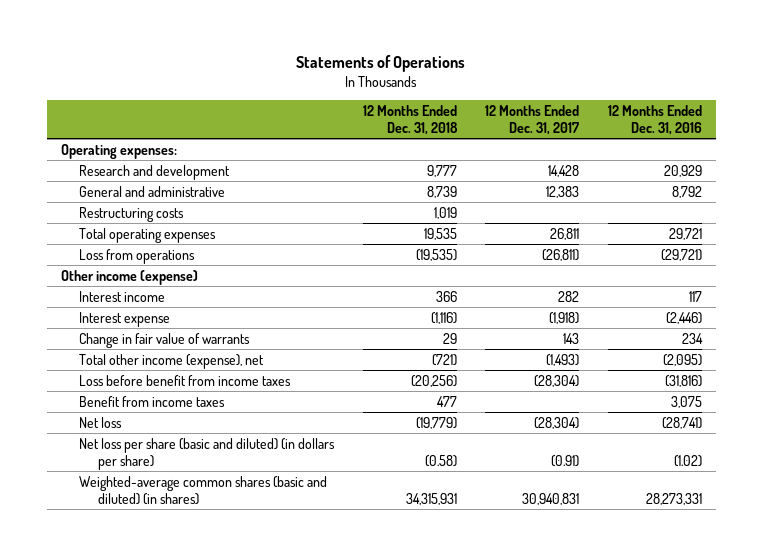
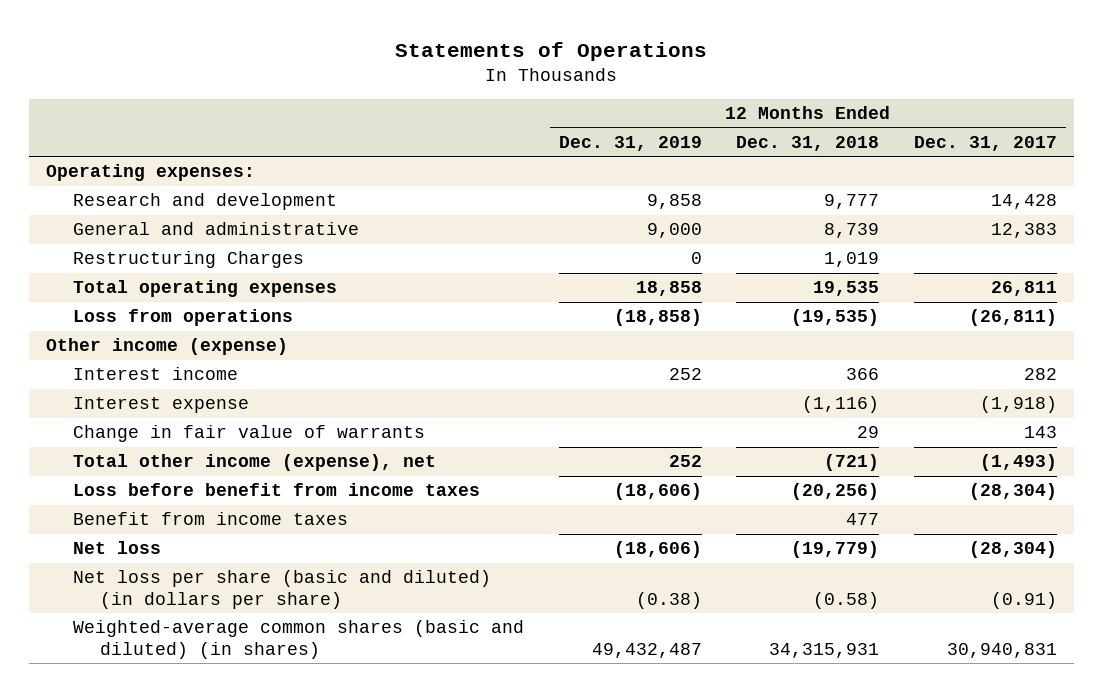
- | 12 Months Ended Dec. 31, 2018 | 12 Months Ended Dec. 31, 2017 | 12 Months Ended Dec. 31, 2016
+ | 12 Months Ended Dec. 31, 2019 | 12 Months Ended Dec. 31, 2018 | 12 Months Ended Dec. 31, 2017
- Restructuring costs | 1,019 | |
+ Restructuring Charges | 0 | 1,019 |

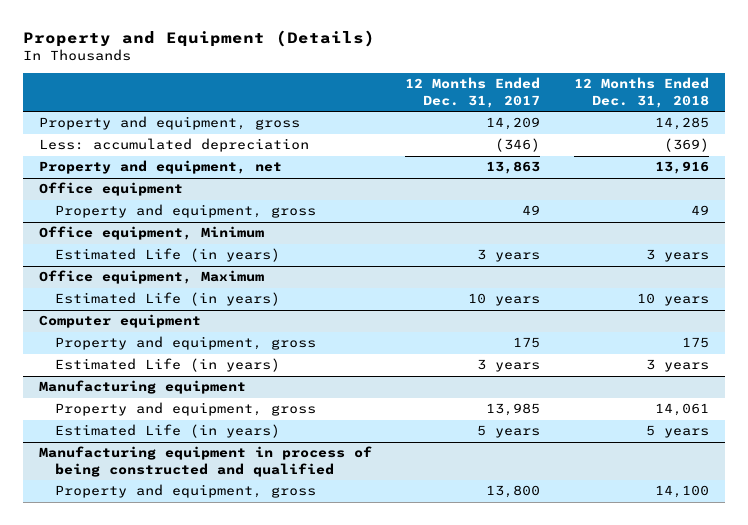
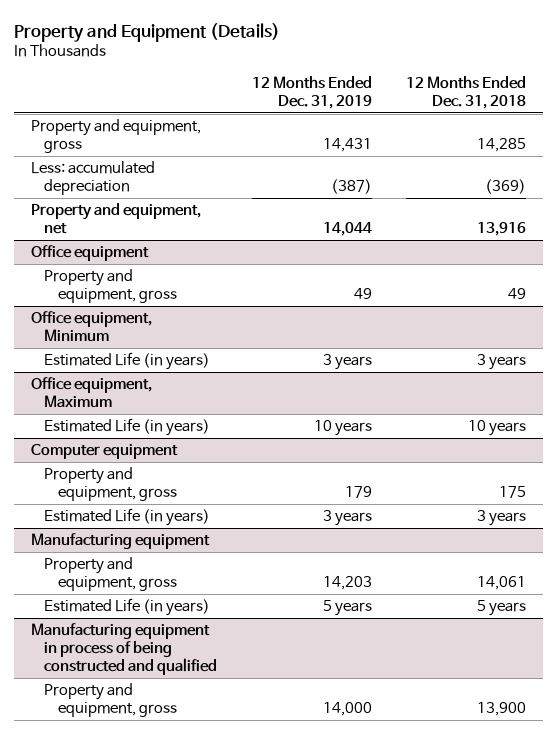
- | 12 Months Ended Dec. 31, 2017 | 12 Months Ended Dec. 31, 2018
+ | 12 Months Ended Dec. 31, 2019 | 12 Months Ended Dec. 31, 2018
@ Manufacturing equipment in process of being constructed and qualified
- Property and equipment, gross | 13,800 | 14,100
+ Property and equipment, gross | 14,000 | 13,900

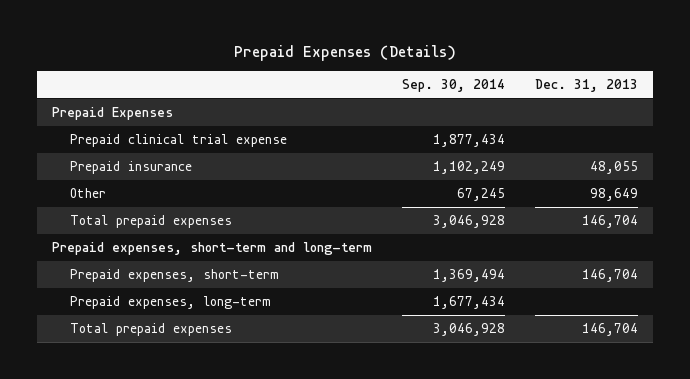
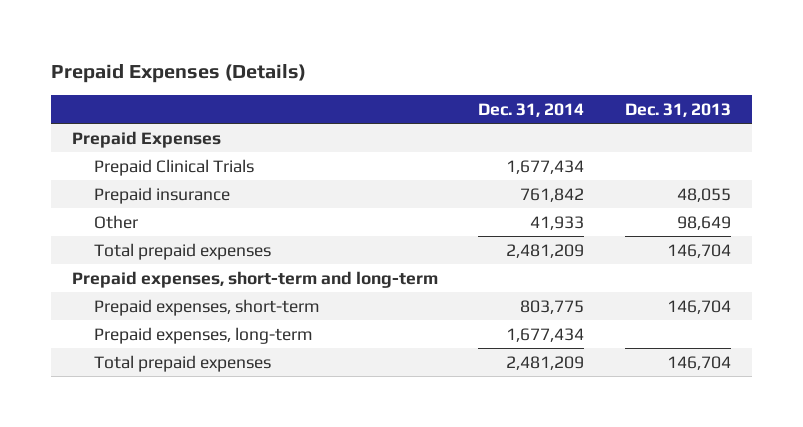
- | Sep. 30, 2014 | Dec. 31, 2013
+ | Dec. 31, 2014 | Dec. 31, 2013
- Prepaid clinical trial expense | 1,877,434 |
+ Prepaid Clinical Trials | 1,677,434 |

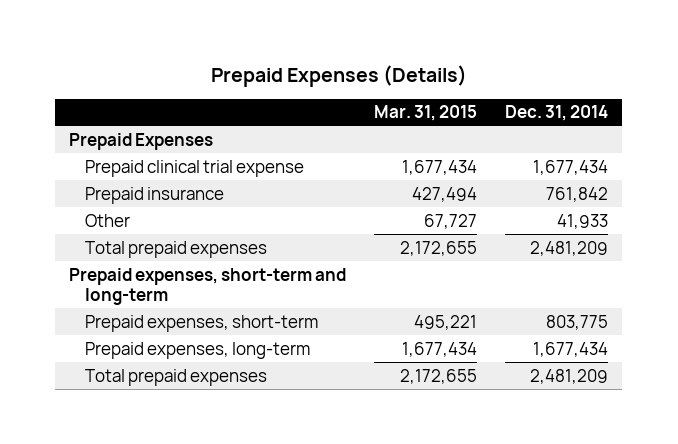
- | Dec. 31, 2014 | Dec. 31, 2013
+ | Mar. 31, 2015 | Dec. 31, 2014
- Prepaid Clinical Trials | 1,677,434 |
+ Prepaid clinical trial expense | 1,677,434 | 1,677,434

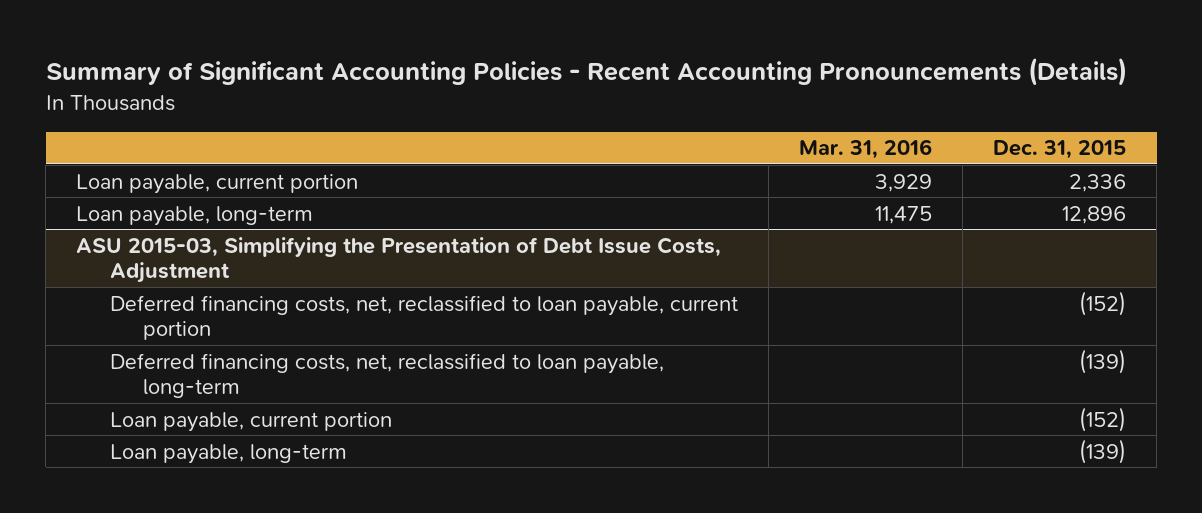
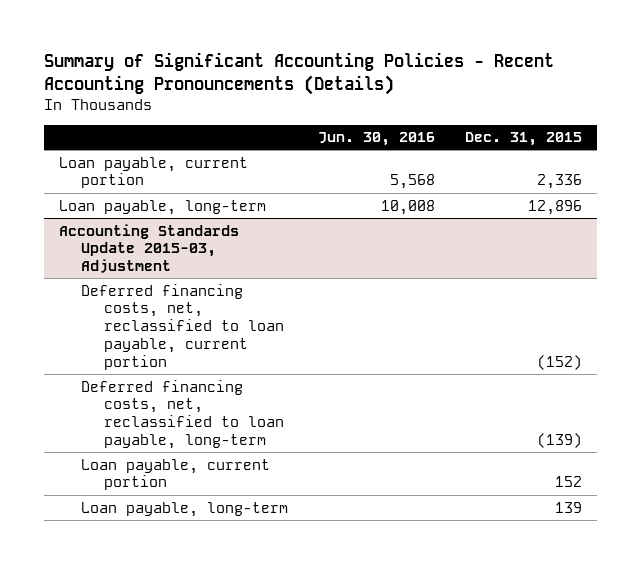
- | Mar. 31, 2016 | Dec. 31, 2015
+ | Jun. 30, 2016 | Dec. 31, 2015
- ASU 2015-03, Simplifying the Presentation of Debt Issue Costs, Adjustment
+ Accounting Standards Update 2015-03, Adjustment
- Loan payable, current portion | | (152)
- Loan payable, long-term | | (139)
+ Loan payable, current portion | | 152
+ Loan payable, long-term | | 139

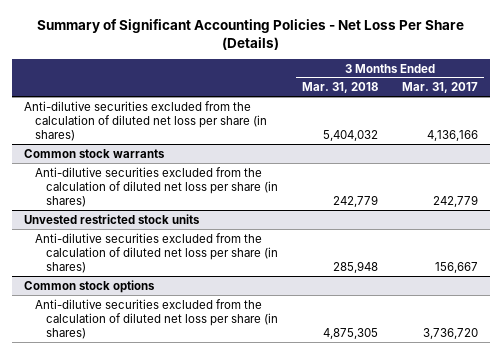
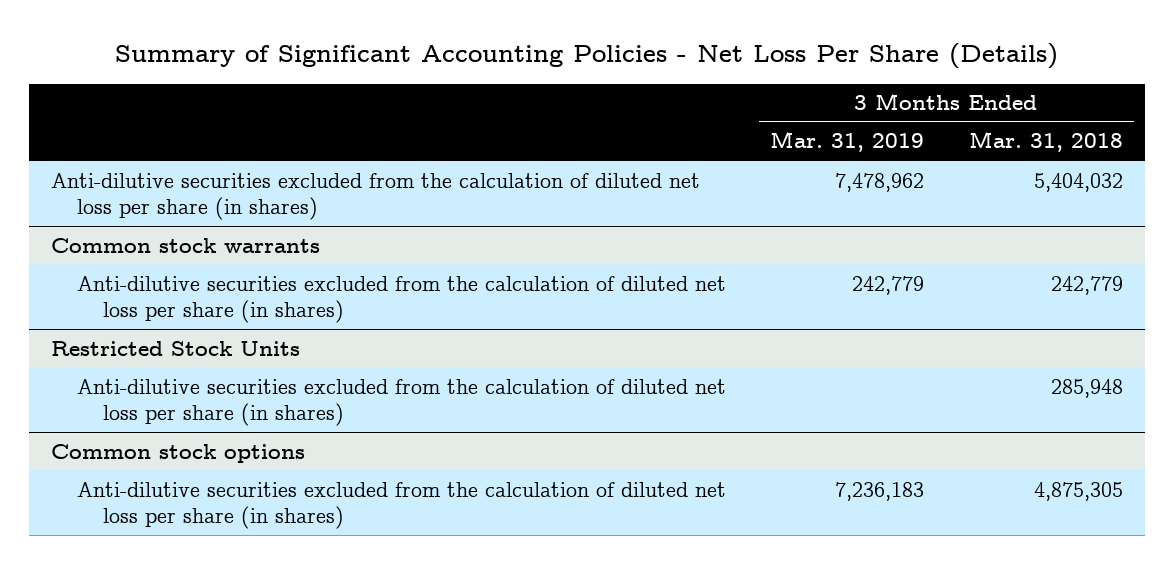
- | 3 Months Ended Mar. 31, 2018 | 3 Months Ended Mar. 31, 2017
+ | 3 Months Ended Mar. 31, 2019 | 3 Months Ended Mar. 31, 2018
- Unvested restricted stock units
+ Restricted Stock Units

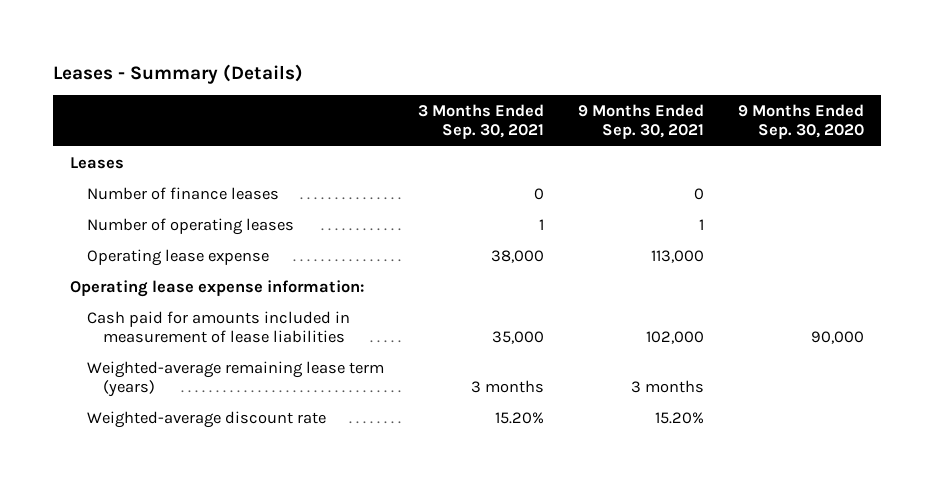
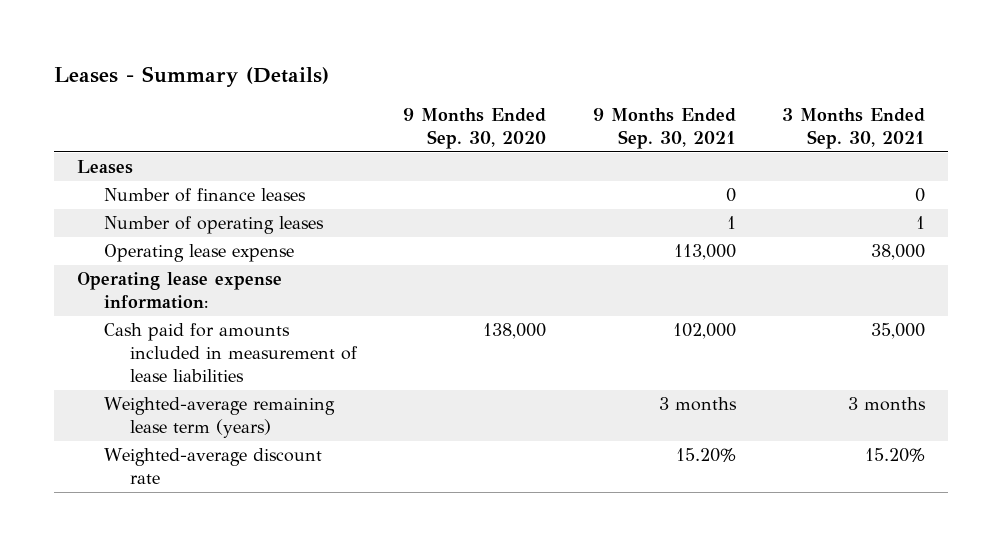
- | 3 Months Ended Sep. 30, 2021 | 9 Months Ended Sep. 30, 2021 | 9 Months Ended Sep. 30, 2020
+ | 9 Months Ended Sep. 30, 2020 | 9 Months Ended Sep. 30, 2021 | 3 Months Ended Sep. 30, 2021
- Cash paid for amounts included in measurement of lease liabilities | 35,000 | 102,000 | 90,000
+ Cash paid for amounts included in measurement of lease liabilities | 138,000 | 102,000 | 35,000

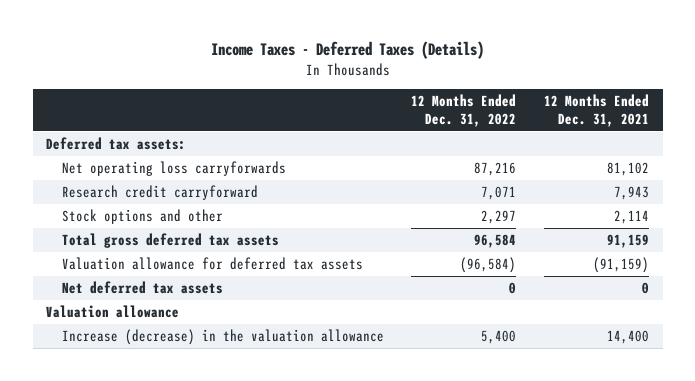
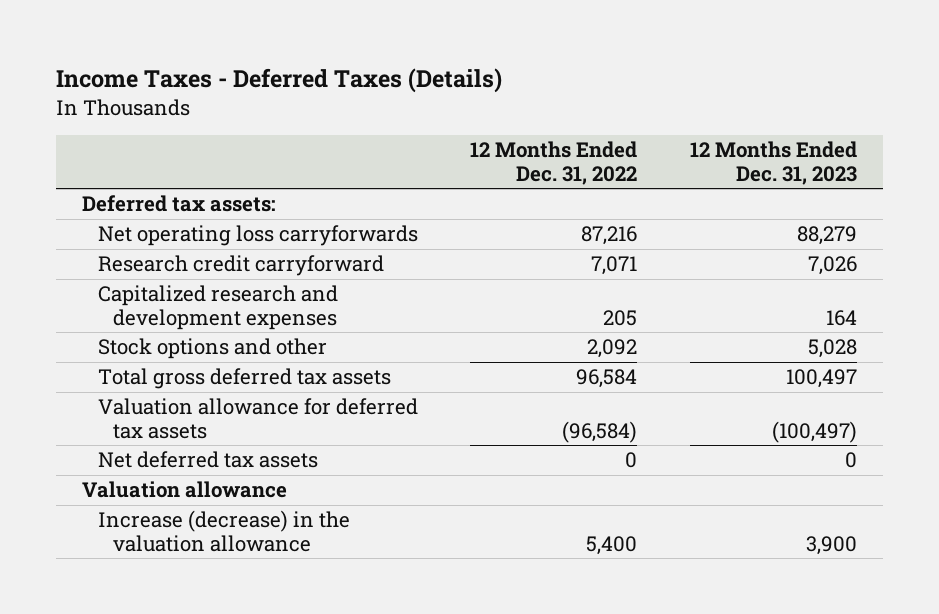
- | 12 Months Ended Dec. 31, 2022 | 12 Months Ended Dec. 31, 2021
+ | 12 Months Ended Dec. 31, 2022 | 12 Months Ended Dec. 31, 2023
- Stock options and other | 2,297 | 2,114
+ Capitalized research and development expenses | 205 | 164
+ Stock options and other | 2,092 | 5,028

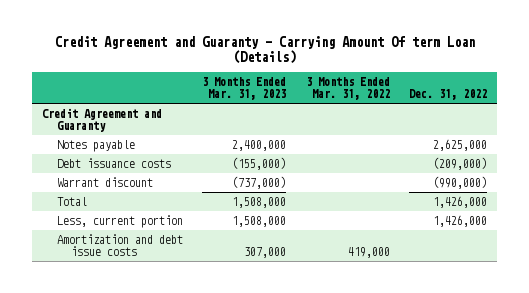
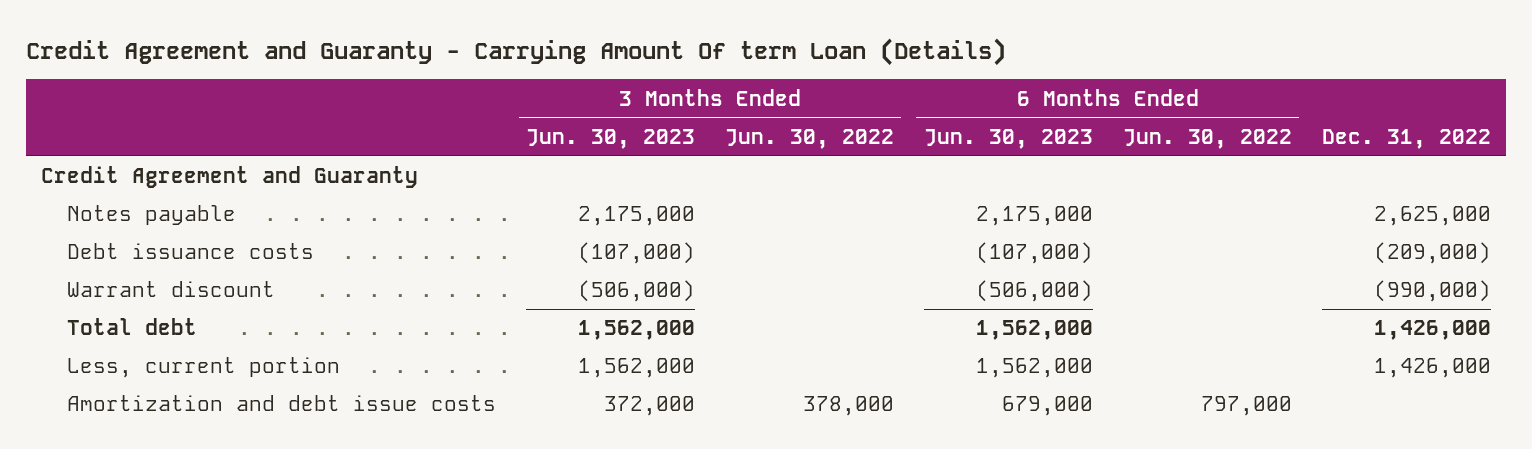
- | 3 Months Ended Mar. 31, 2023 | 3 Months Ended Mar. 31, 2022 | Dec. 31, 2022
+ | 3 Months Ended Jun. 30, 2023 | 3 Months Ended Jun. 30, 2022 | 6 Months Ended Jun. 30, 2023 | 6 Months Ended Jun. 30, 2022 | Dec. 31, 2022
- Total | 1,508,000 | | 1,426,000
+ Total debt | 1,562,000 | | 1,562,000 | | 1,426,000

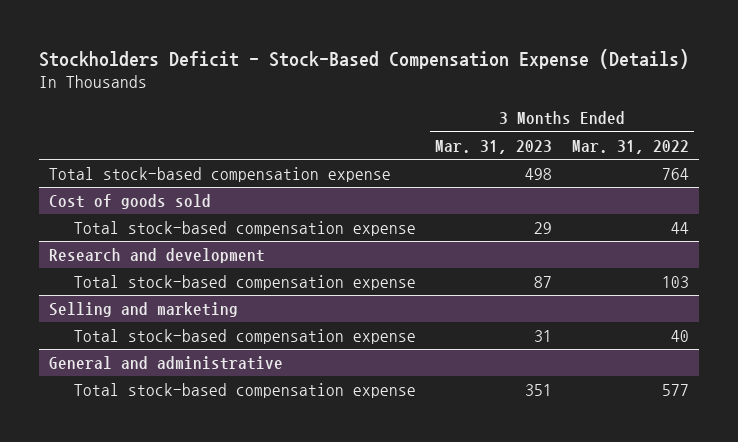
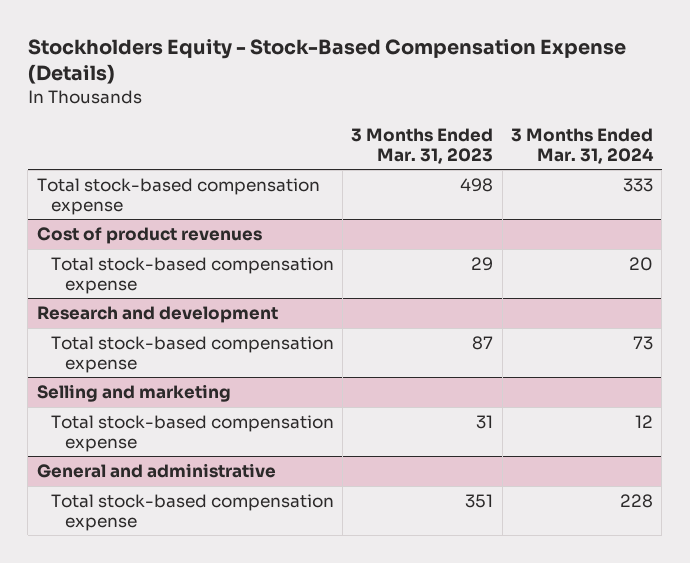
- Stockholders Deficit - Stock-Based Compensation Expense (Details)
+ Stockholders Equity - Stock-Based Compensation Expense (Details)
- | 3 Months Ended Mar. 31, 2023 | 3 Months Ended Mar. 31, 2022
+ | 3 Months Ended Mar. 31, 2023 | 3 Months Ended Mar. 31, 2024
- Cost of goods sold
+ Cost of product revenues

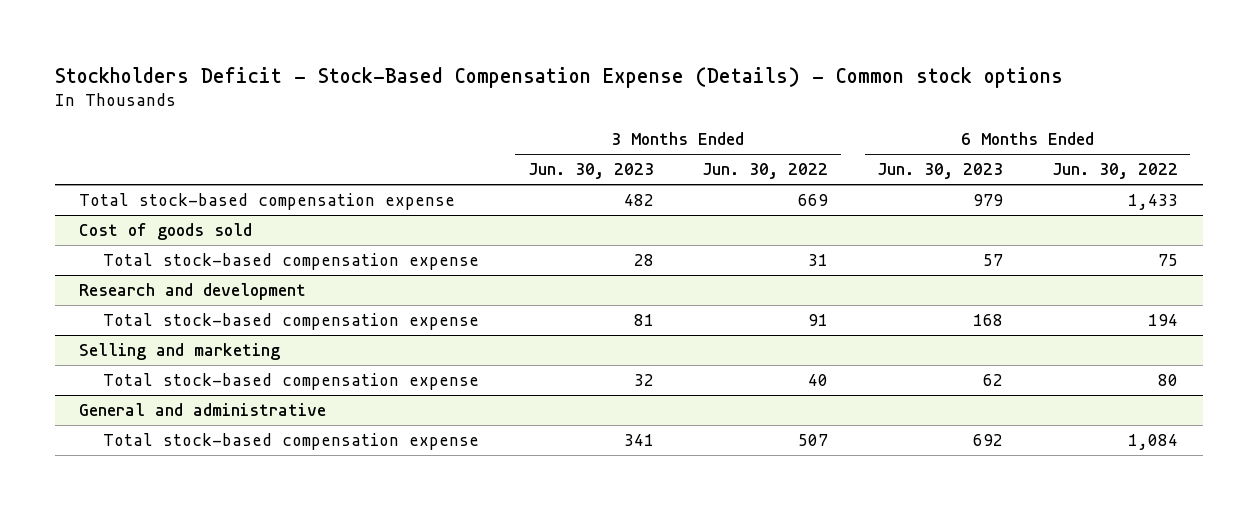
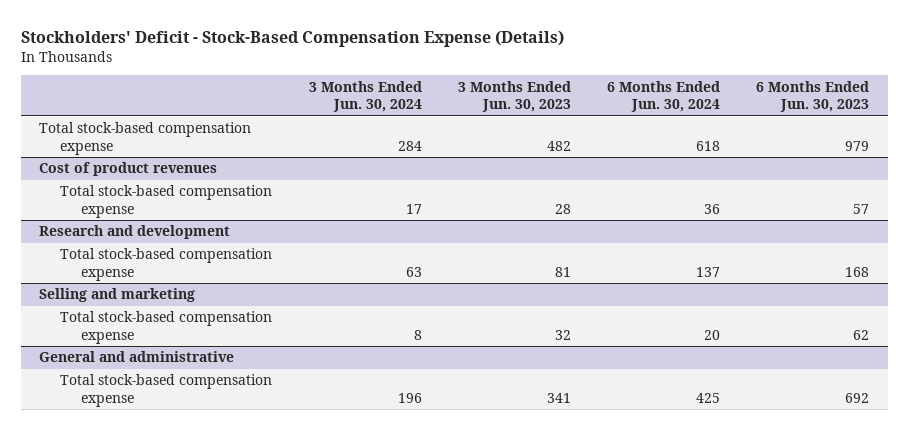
- Stockholders Deficit - Stock-Based Compensation Expense (Details) - Common stock options
+ Stockholders' Deficit - Stock-Based Compensation Expense (Details)
- | 3 Months Ended Jun. 30, 2023 | 3 Months Ended Jun. 30, 2022 | 6 Months Ended Jun. 30, 2023 | 6 Months Ended Jun. 30, 2022
+ | 3 Months Ended Jun. 30, 2024 | 3 Months Ended Jun. 30, 2023 | 6 Months Ended Jun. 30, 2024 | 6 Months Ended Jun. 30, 2023
- Cost of goods sold
+ Cost of product revenues

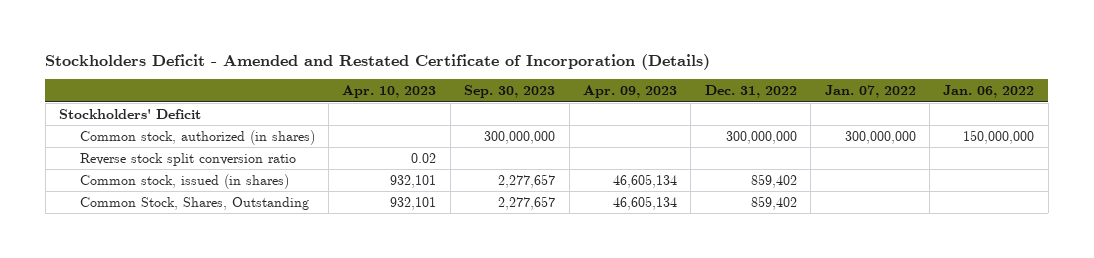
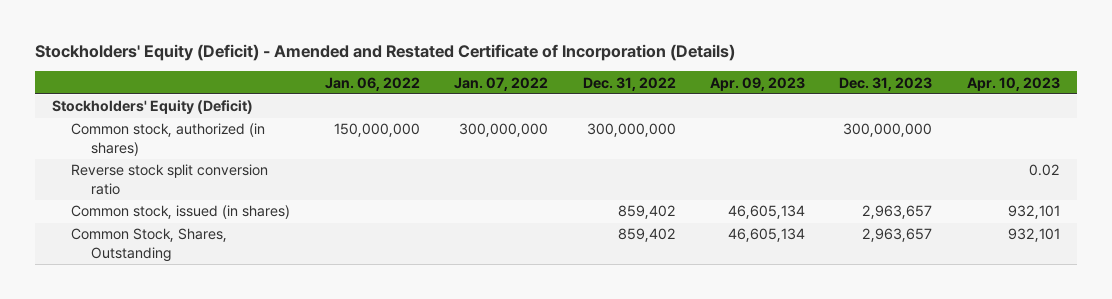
- Stockholders Deficit - Amended and Restated Certificate of Incorporation (Details)
+ Stockholders' Equity (Deficit) - Amended and Restated Certificate of Incorporation (Details)
- | Apr. 10, 2023 | Sep. 30, 2023 | Apr. 09, 2023 | Dec. 31, 2022 | Jan. 07, 2022 | Jan. 06, 2022
+ | Jan. 06, 2022 | Jan. 07, 2022 | Dec. 31, 2022 | Apr. 09, 2023 | Dec. 31, 2023 | Apr. 10, 2023
- Stockholders' Deficit
+ Stockholders' Equity (Deficit)

